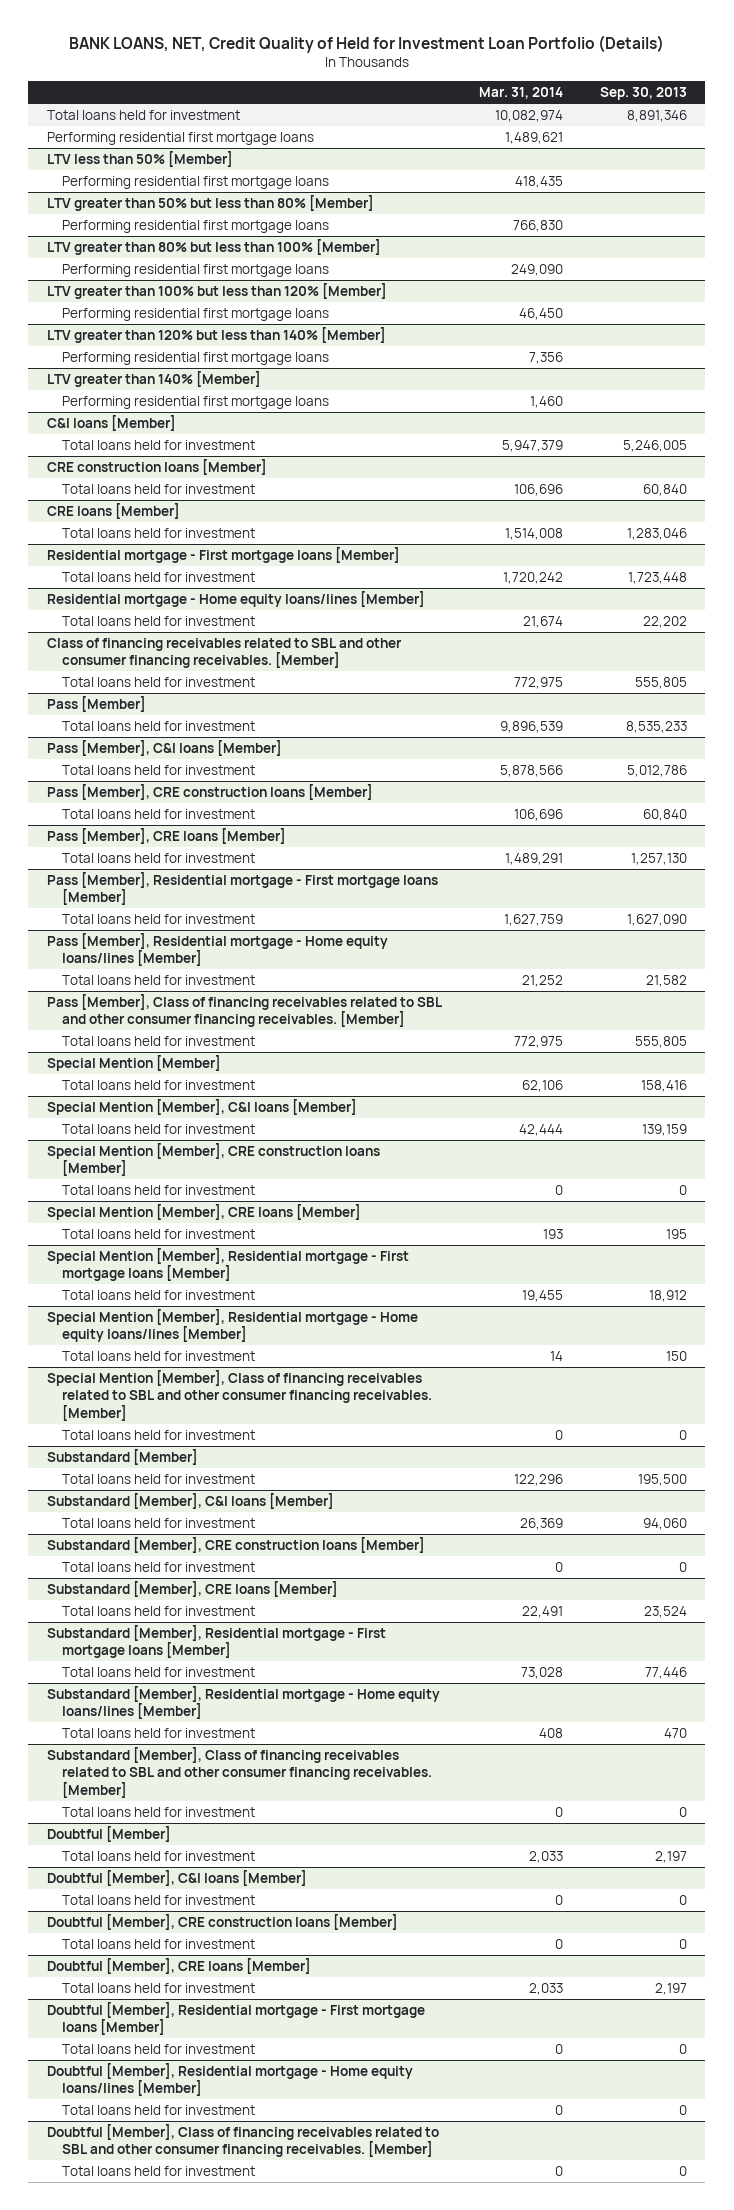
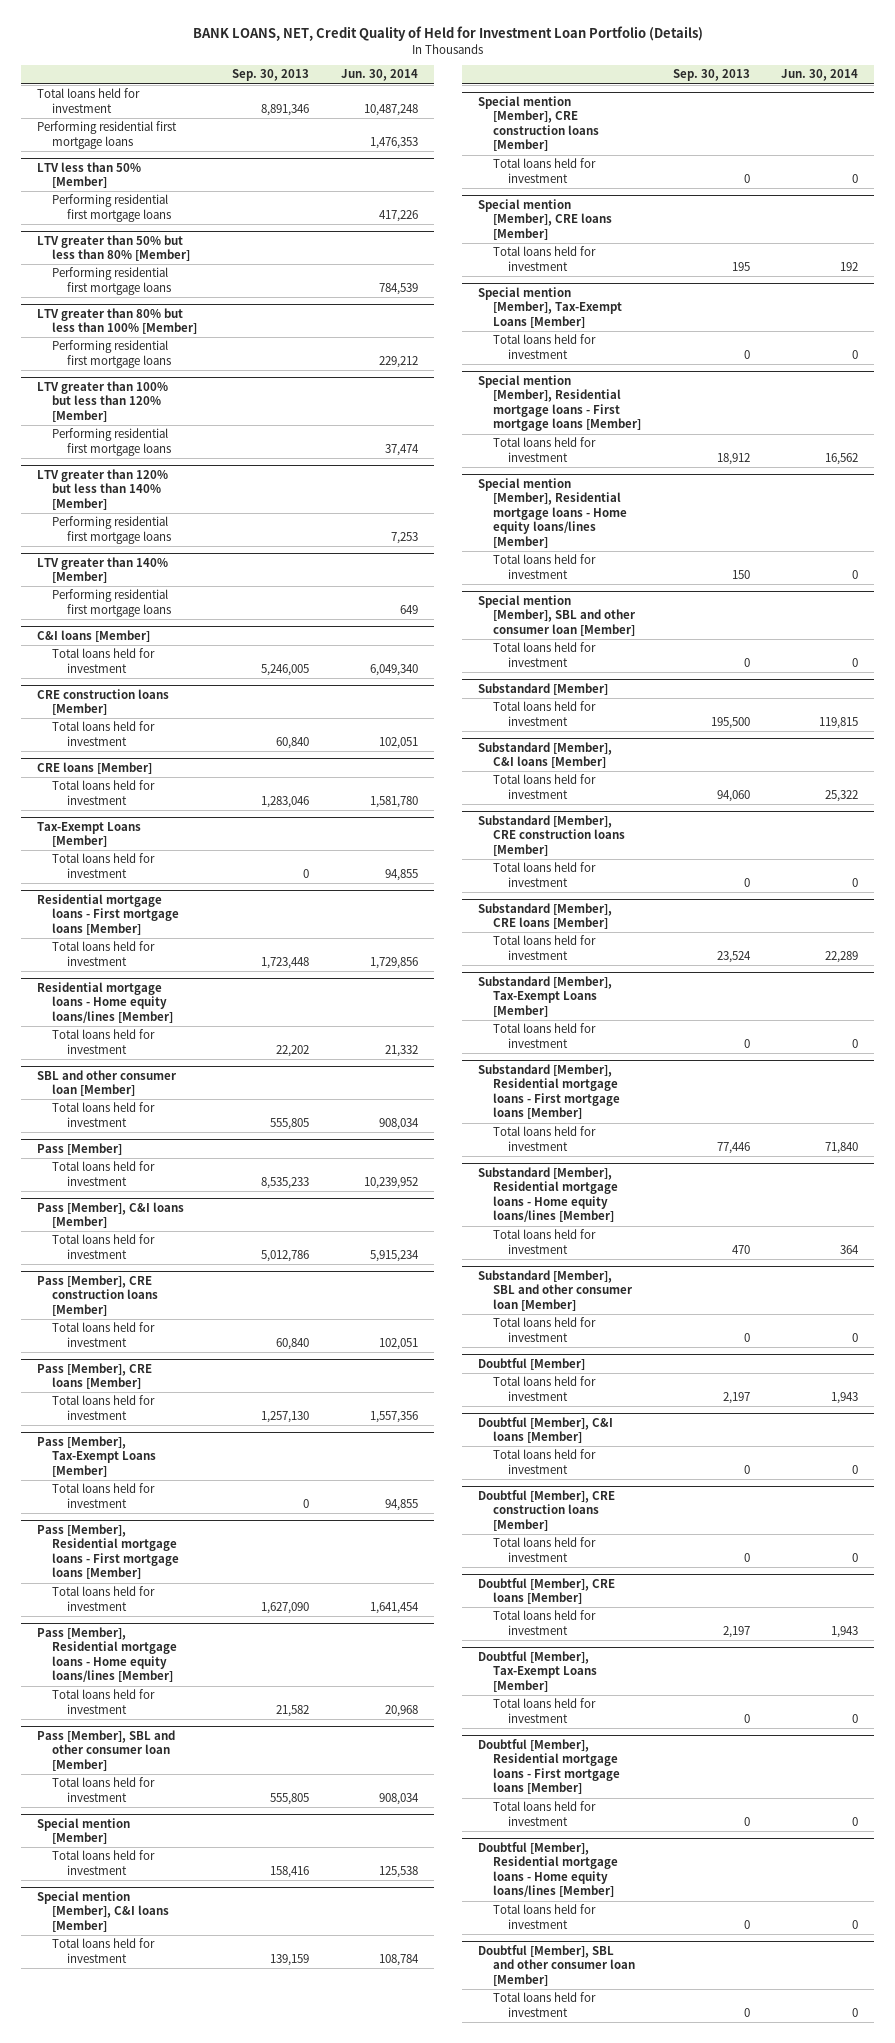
- | Mar. 31, 2014 | Sep. 30, 2013
+ | Sep. 30, 2013 | Jun. 30, 2014
- Residential mortgage - First mortgage loans [Member]
+ Tax-Exempt Loans [Member]
+ Total loans held for investment | 0 | 94,855
+ Residential mortgage loans - First mortgage loans [Member]
- Residential mortgage - Home equity loans/lines [Member]
+ Residential mortgage loans - Home equity loans/lines [Member]
- Class of financing receivables related to SBL and other consumer financing receivables. [Member]
+ SBL and other consumer loan [Member]
- Pass [Member], Residential mortgage - First mortgage loans [Member]
+ Pass [Member], Tax-Exempt Loans [Member]
+ Total loans held for investment | 0 | 94,855
+ Pass [Member], Residential mortgage loans - First mortgage loans [Member]
- Pass [Member], Residential mortgage - Home equity loans/lines [Member]
+ Pass [Member], Residential mortgage loans - Home equity loans/lines [Member]
- Pass [Member], Class of financing receivables related to SBL and other consumer financing receivables. [Member]
+ Pass [Member], SBL and other consumer loan [Member]
- Special Mention [Member]
+ Special mention [Member]
- Special Mention [Member], C&I loans [Member]
+ Special mention [Member], C&I loans [Member]
- Special Mention [Member], CRE construction loans [Member]
+ Special mention [Member], CRE construction loans [Member]
- Special Mention [Member], CRE loans [Member]
+ Special mention [Member], CRE loans [Member]
- Special Mention [Member], Residential mortgage - First mortgage loans [Member]
+ Special mention [Member], Tax-Exempt Loans [Member]
+ Total loans held for investment | 0 | 0
+ Special mention [Member], Residential mortgage loans - First mortgage loans [Member]
- Special Mention [Member], Residential mortgage - Home equity loans/lines [Member]
+ Special mention [Member], Residential mortgage loans - Home equity loans/lines [Member]
- Special Mention [Member], Class of financing receivables related to SBL and other consumer financing receivables. [Member]
+ Special mention [Member], SBL and other consumer loan [Member]
- Substandard [Member], Residential mortgage - First mortgage loans [Member]
+ Substandard [Member], Tax-Exempt Loans [Member]
+ Total loans held for investment | 0 | 0
+ Substandard [Member], Residential mortgage loans - First mortgage loans [Member]
- Substandard [Member], Residential mortgage - Home equity loans/lines [Member]
+ Substandard [Member], Residential mortgage loans - Home equity loans/lines [Member]
- Substandard [Member], Class of financing receivables related to SBL and other consumer financing receivables. [Member]
+ Substandard [Member], SBL and other consumer loan [Member]
- Doubtful [Member], Residential mortgage - First mortgage loans [Member]
+ Doubtful [Member], Tax-Exempt Loans [Member]
- Doubtful [Member], Residential mortgage - Home equity loans/lines [Member]
+ Doubtful [Member], Residential mortgage loans - First mortgage loans [Member]
- Doubtful [Member], Class of financing receivables related to SBL and other consumer financing receivables. [Member]
+ Doubtful [Member], Residential mortgage loans - Home equity loans/lines [Member]
+ Doubtful [Member], SBL and other consumer loan [Member]
+ Total loans held for investment | 0 | 0

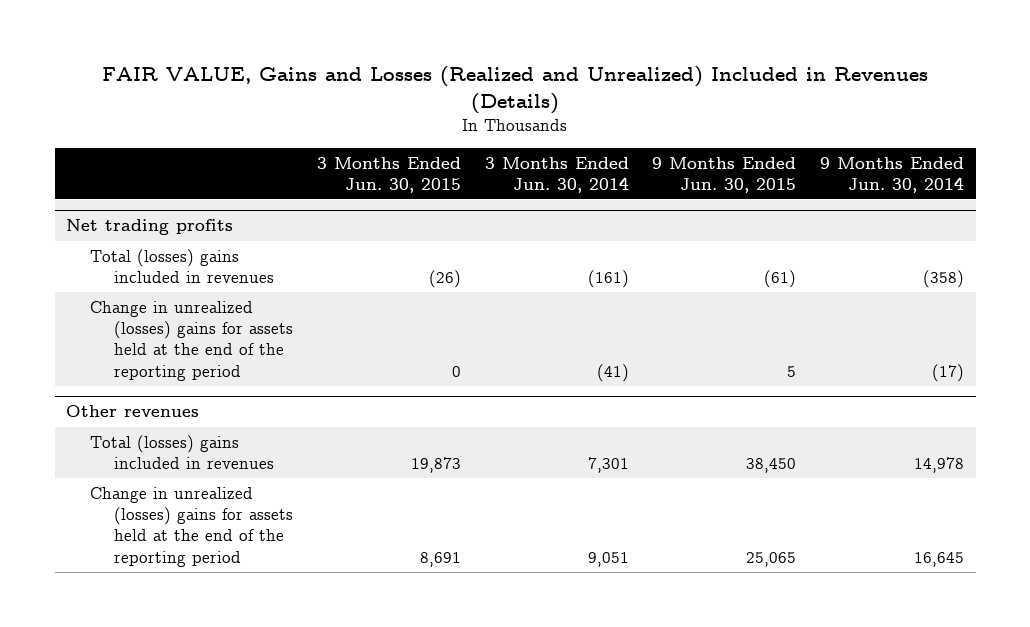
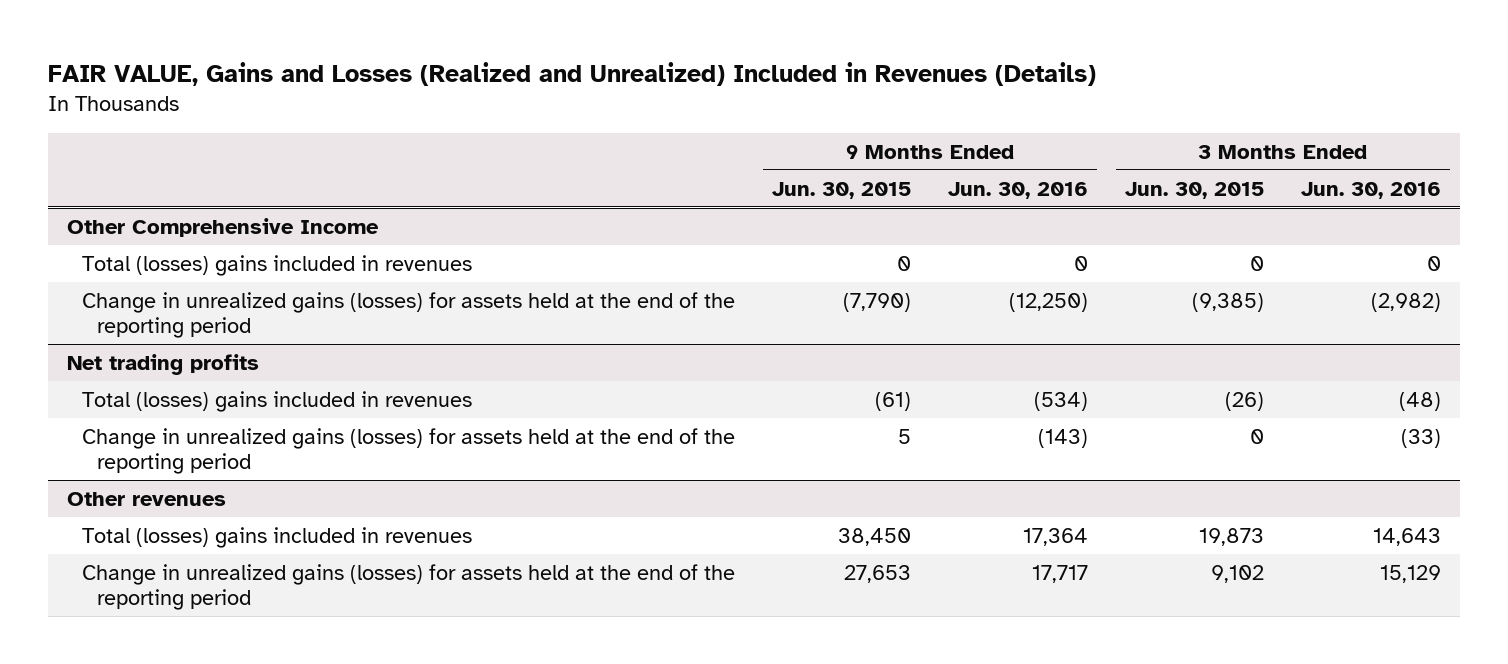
- | 3 Months Ended Jun. 30, 2015 | 3 Months Ended Jun. 30, 2014 | 9 Months Ended Jun. 30, 2015 | 9 Months Ended Jun. 30, 2014
+ | 9 Months Ended Jun. 30, 2015 | 9 Months Ended Jun. 30, 2016 | 3 Months Ended Jun. 30, 2015 | 3 Months Ended Jun. 30, 2016
+ Other Comprehensive Income
+ Total (losses) gains included in revenues | 0 | 0 | 0 | 0
+ Change in unrealized gains (losses) for assets held at the end of the reporting period | (7,790) | (12,250) | (9,385) | (2,982)
@ Net trading profits
- Change in unrealized (losses) gains for assets held at the end of the reporting period | 0 | (41) | 5 | (17)
+ Change in unrealized gains (losses) for assets held at the end of the reporting period | 5 | (143) | 0 | (33)
@ Other revenues
- Change in unrealized (losses) gains for assets held at the end of the reporting period | 8,691 | 9,051 | 25,065 | 16,645
+ Change in unrealized gains (losses) for assets held at the end of the reporting period | 27,653 | 17,717 | 9,102 | 15,129

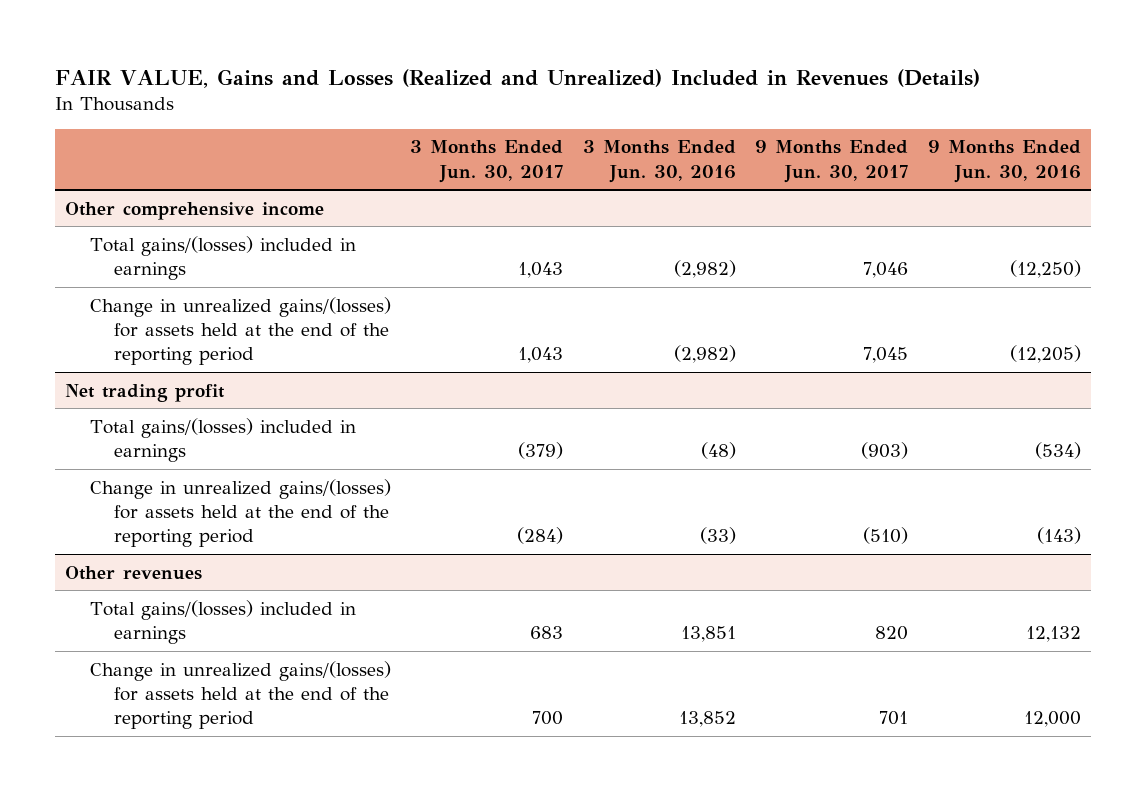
- | 9 Months Ended Jun. 30, 2015 | 9 Months Ended Jun. 30, 2016 | 3 Months Ended Jun. 30, 2015 | 3 Months Ended Jun. 30, 2016
+ | 3 Months Ended Jun. 30, 2017 | 3 Months Ended Jun. 30, 2016 | 9 Months Ended Jun. 30, 2017 | 9 Months Ended Jun. 30, 2016
- Other Comprehensive Income
- Total (losses) gains included in revenues | 0 | 0 | 0 | 0
- Change in unrealized gains (losses) for assets held at the end of the reporting period | (7,790) | (12,250) | (9,385) | (2,982)
- Net trading profits
- Total (losses) gains included in revenues | (61) | (534) | (26) | (48)
- Change in unrealized gains (losses) for assets held at the end of the reporting period | 5 | (143) | 0 | (33)
+ Other comprehensive income
+ Total gains/(losses) included in earnings | 1,043 | (2,982) | 7,046 | (12,250)
+ Change in unrealized gains/(losses) for assets held at the end of the reporting period | 1,043 | (2,982) | 7,045 | (12,205)
+ Net trading profit
+ Total gains/(losses) included in earnings | (379) | (48) | (903) | (534)
+ Change in unrealized gains/(losses) for assets held at the end of the reporting period | (284) | (33) | (510) | (143)
@ Other revenues
- Total (losses) gains included in revenues | 38,450 | 17,364 | 19,873 | 14,643
- Change in unrealized gains (losses) for assets held at the end of the reporting period | 27,653 | 17,717 | 9,102 | 15,129
+ Total gains/(losses) included in earnings | 683 | 13,851 | 820 | 12,132
+ Change in unrealized gains/(losses) for assets held at the end of the reporting period | 700 | 13,852 | 701 | 12,000

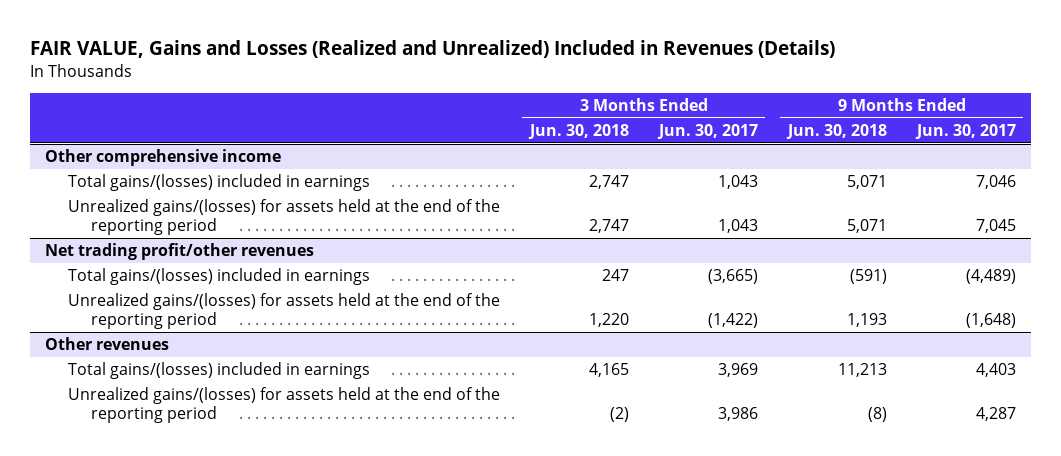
- | 3 Months Ended Jun. 30, 2017 | 3 Months Ended Jun. 30, 2016 | 9 Months Ended Jun. 30, 2017 | 9 Months Ended Jun. 30, 2016
+ | 3 Months Ended Jun. 30, 2018 | 3 Months Ended Jun. 30, 2017 | 9 Months Ended Jun. 30, 2018 | 9 Months Ended Jun. 30, 2017
@ Other comprehensive income
- Change in unrealized gains/(losses) for assets held at the end of the reporting period | 1,043 | (2,982) | 7,045 | (12,205)
- Net trading profit
- Total gains/(losses) included in earnings | (379) | (48) | (903) | (534)
- Change in unrealized gains/(losses) for assets held at the end of the reporting period | (284) | (33) | (510) | (143)
@ Other comprehensive income
+ Unrealized gains/(losses) for assets held at the end of the reporting period | 2,747 | 1,043 | 5,071 | 7,045
+ Net trading profit/other revenues
+ Total gains/(losses) included in earnings | 247 | (3,665) | (591) | (4,489)
+ Unrealized gains/(losses) for assets held at the end of the reporting period | 1,220 | (1,422) | 1,193 | (1,648)
@ Other revenues
- Total gains/(losses) included in earnings | 683 | 13,851 | 820 | 12,132
- Change in unrealized gains/(losses) for assets held at the end of the reporting period | 700 | 13,852 | 701 | 12,000
+ Total gains/(losses) included in earnings | 4,165 | 3,969 | 11,213 | 4,403
+ Unrealized gains/(losses) for assets held at the end of the reporting period | (2) | 3,986 | (8) | 4,287

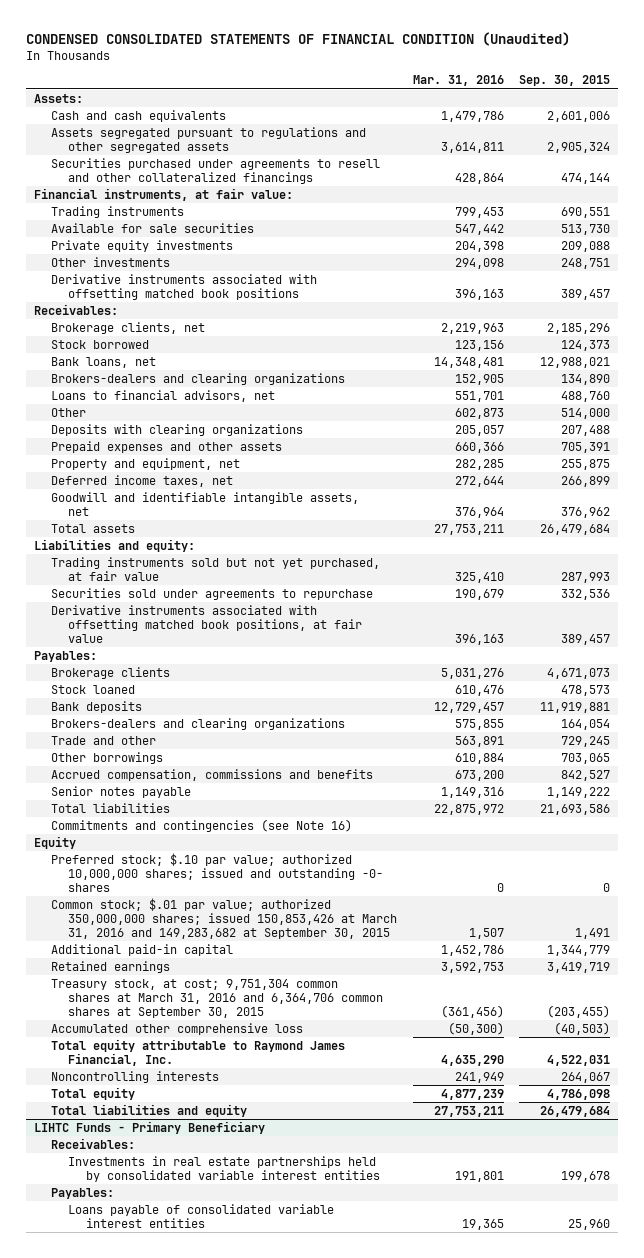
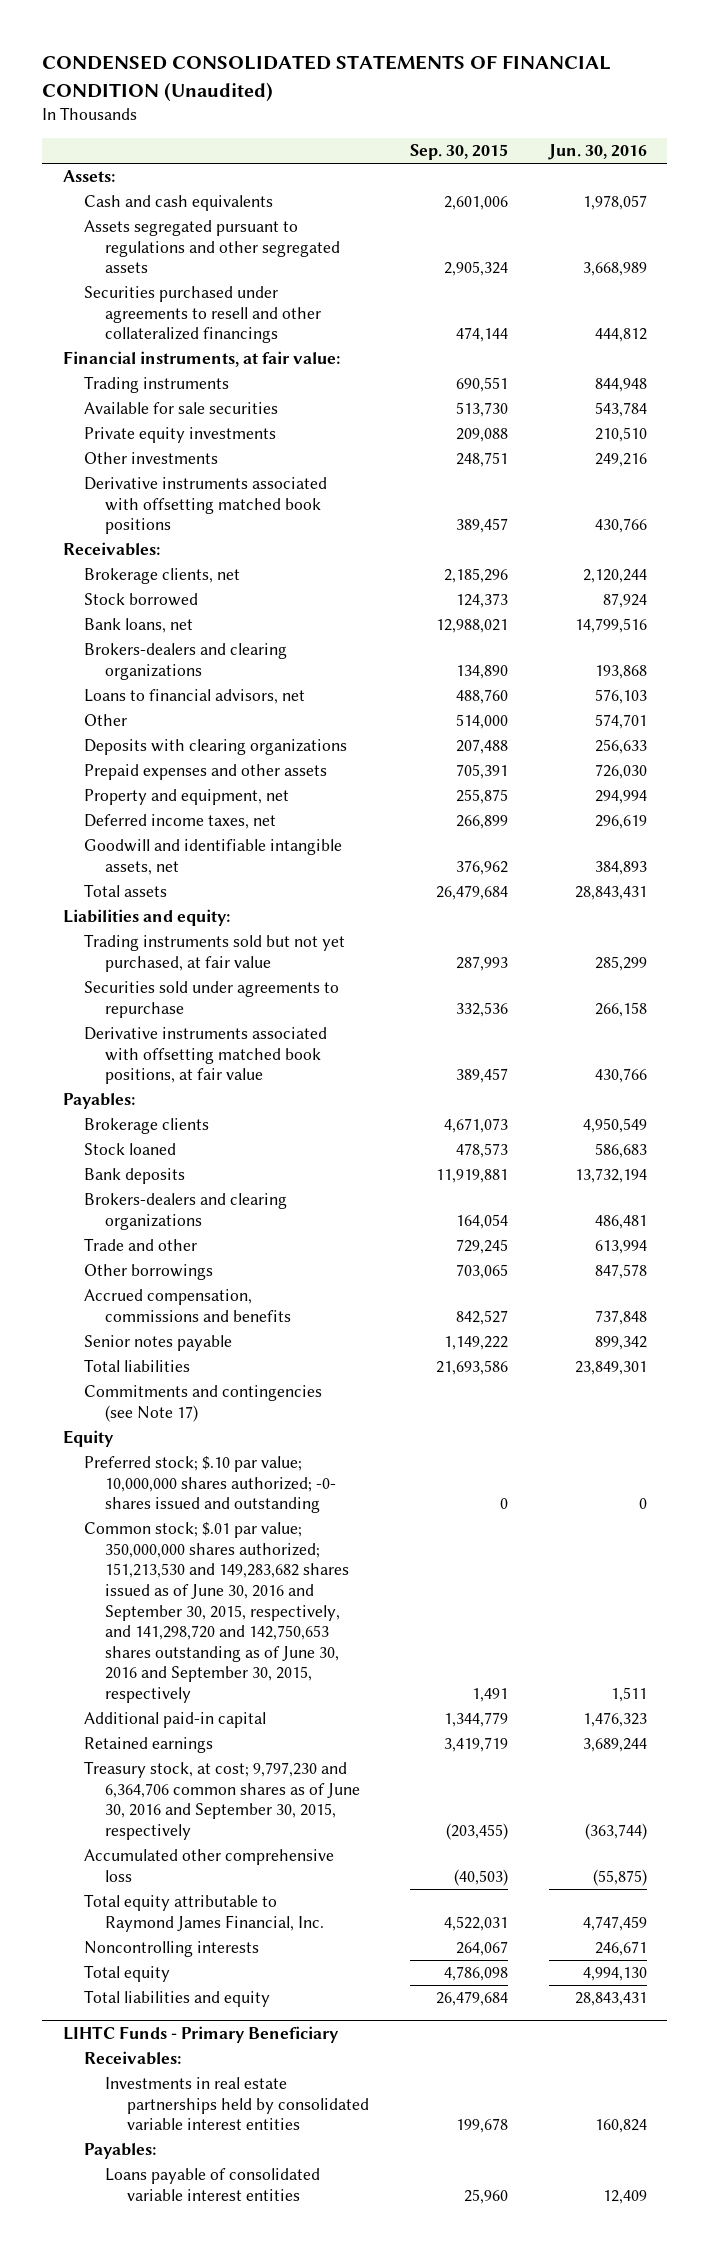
- | Mar. 31, 2016 | Sep. 30, 2015
+ | Sep. 30, 2015 | Jun. 30, 2016
- Commitments and contingencies (see Note 16)
+ Commitments and contingencies (see Note 17)
- Preferred stock; $.10 par value; authorized 10,000,000 shares; issued and outstanding -0- shares | 0 | 0
- Common stock; $.01 par value; authorized 350,000,000 shares; issued 150,853,426 at March 31, 2016 and 149,283,682 at September 30, 2015 | 1,507 | 1,491
+ Preferred stock; $.10 par value; 10,000,000 shares authorized; -0- shares issued and outstanding | 0 | 0
+ Common stock; $.01 par value; 350,000,000 shares authorized; 151,213,530 and 149,283,682 shares issued as of June 30, 2016 and September 30, 2015, respectively, and 141,298,720 and 142,750,653 shares outstanding as of June 30, 2016 and September 30, 2015, respectively | 1,491 | 1,511
- Treasury stock, at cost; 9,751,304 common shares at March 31, 2016 and 6,364,706 common shares at September 30, 2015 | (361,456) | (203,455)
+ Treasury stock, at cost; 9,797,230 and 6,364,706 common shares as of June 30, 2016 and September 30, 2015, respectively | (203,455) | (363,744)

